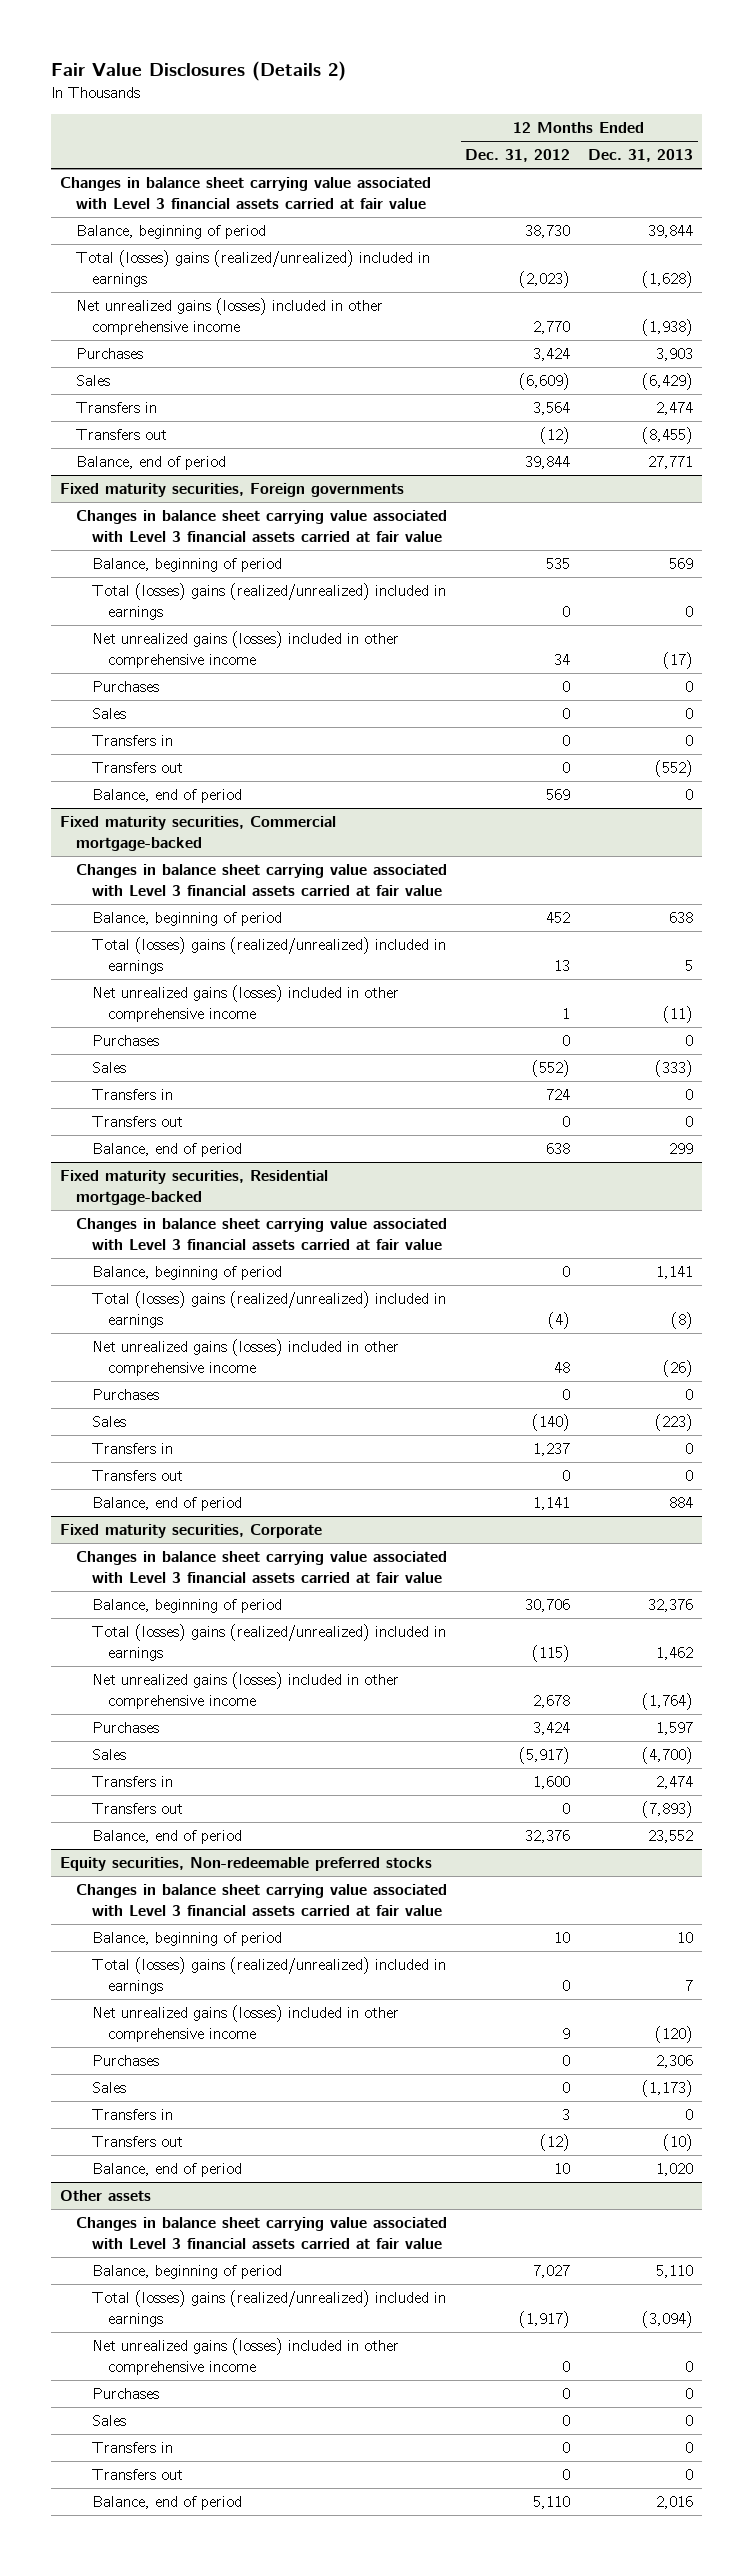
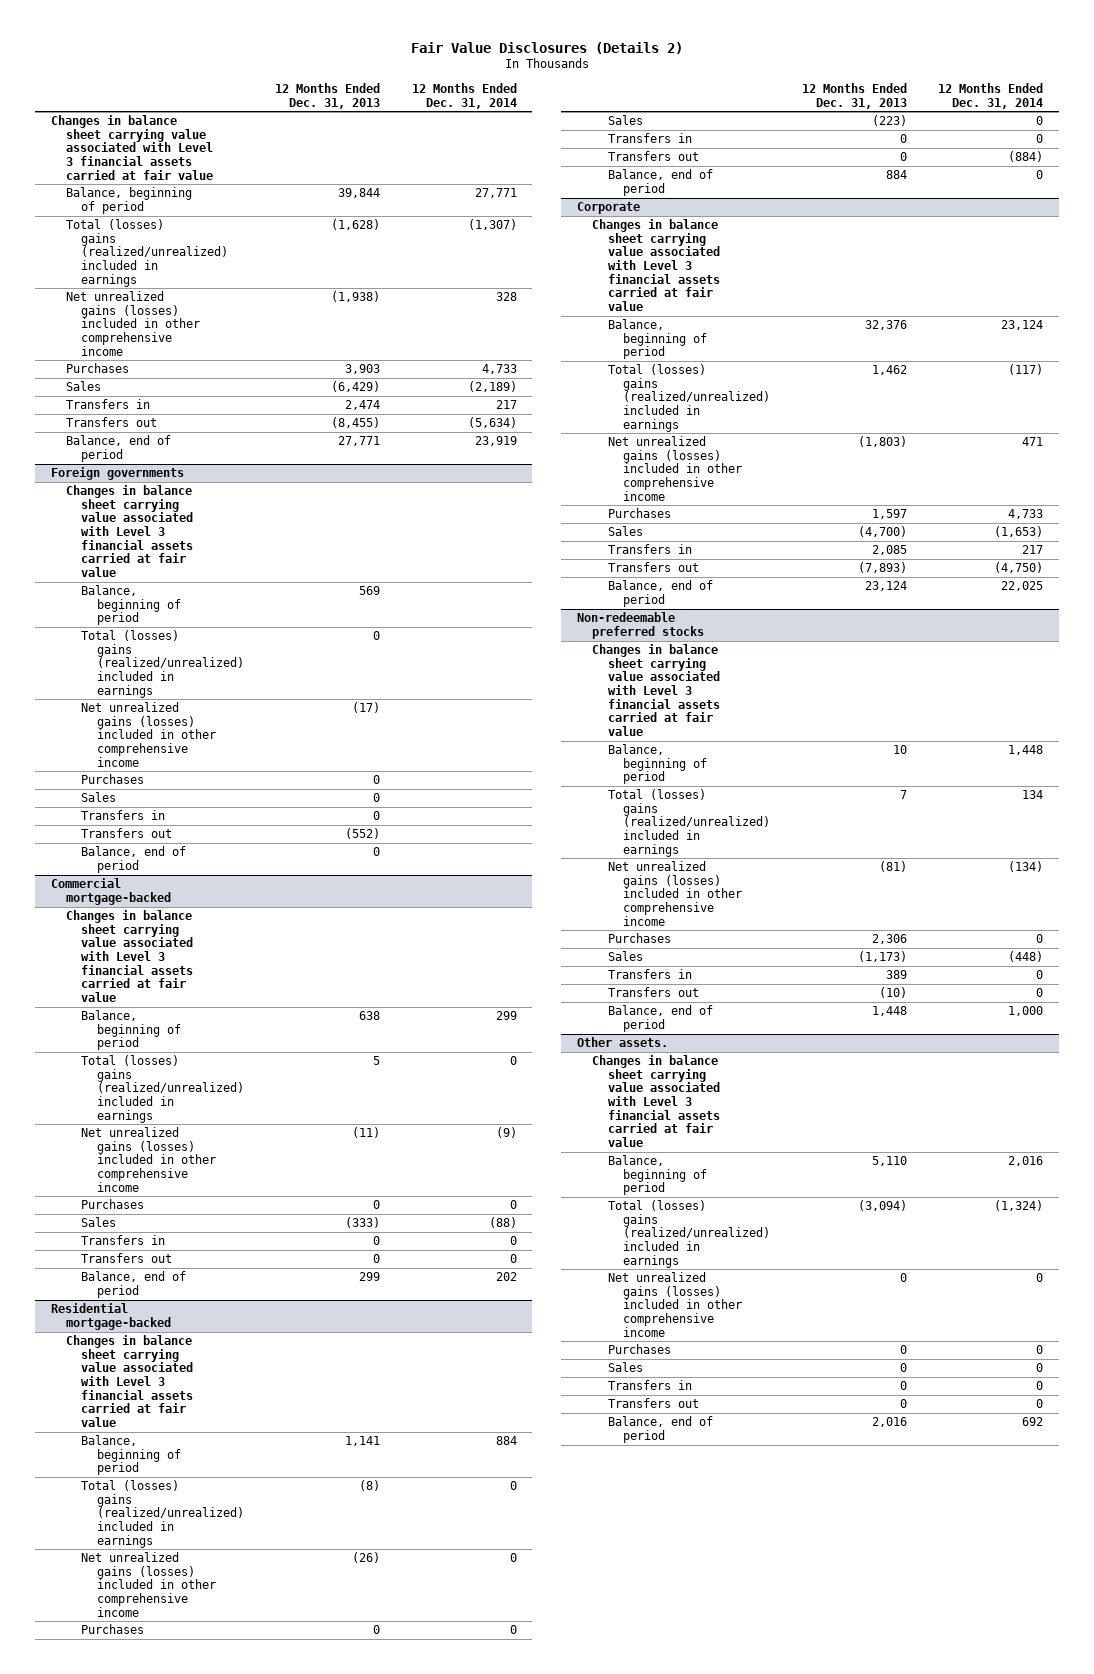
- | 12 Months Ended Dec. 31, 2012 | 12 Months Ended Dec. 31, 2013
+ | 12 Months Ended Dec. 31, 2013 | 12 Months Ended Dec. 31, 2014
- Fixed maturity securities, Foreign governments
+ Foreign governments
- Fixed maturity securities, Commercial mortgage-backed
+ Commercial mortgage-backed
- Fixed maturity securities, Residential mortgage-backed
+ Residential mortgage-backed
- Fixed maturity securities, Corporate
+ Corporate
- Net unrealized gains (losses) included in other comprehensive income | 2,678 | (1,764)
+ Net unrealized gains (losses) included in other comprehensive income | (1,803) | 471
- Transfers in | 1,600 | 2,474
+ Transfers in | 2,085 | 217
- Balance, end of period | 32,376 | 23,552
- Equity securities, Non-redeemable preferred stocks
+ Balance, end of period | 23,124 | 22,025
+ Non-redeemable preferred stocks
- Net unrealized gains (losses) included in other comprehensive income | 9 | (120)
+ Net unrealized gains (losses) included in other comprehensive income | (81) | (134)
- Transfers in | 3 | 0
+ Transfers in | 389 | 0
- Balance, end of period | 10 | 1,020
- Other assets
+ Balance, end of period | 1,448 | 1,000
+ Other assets.

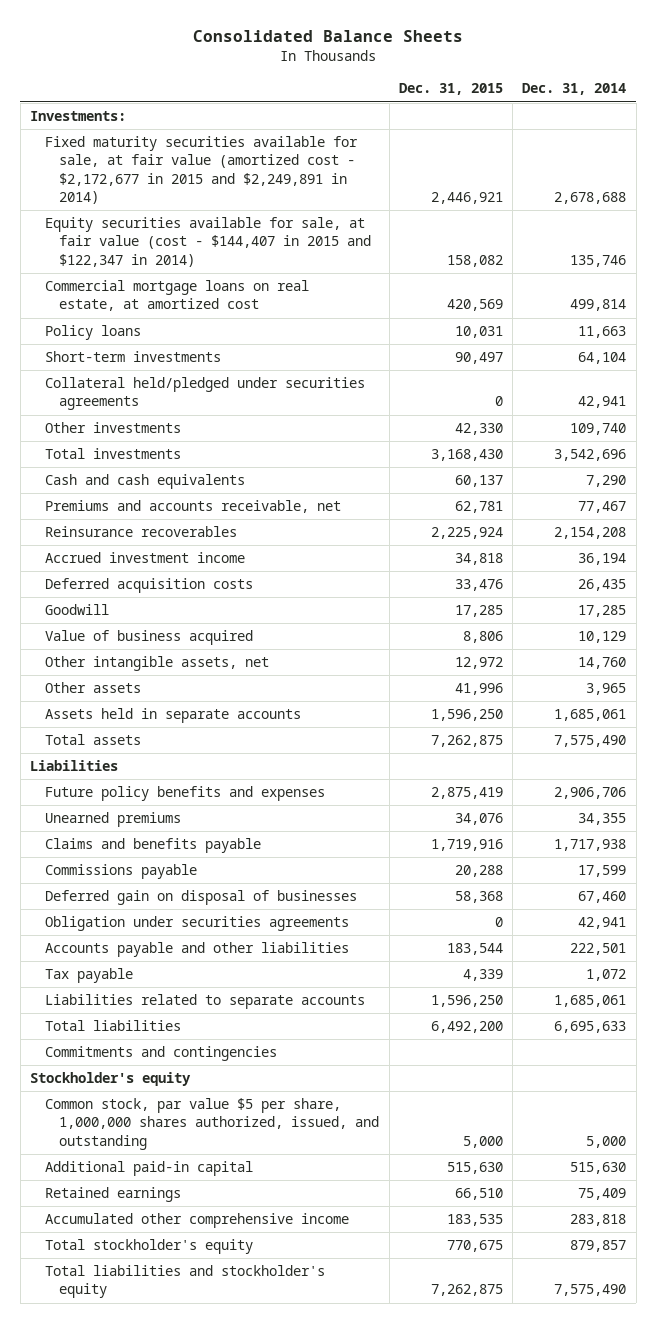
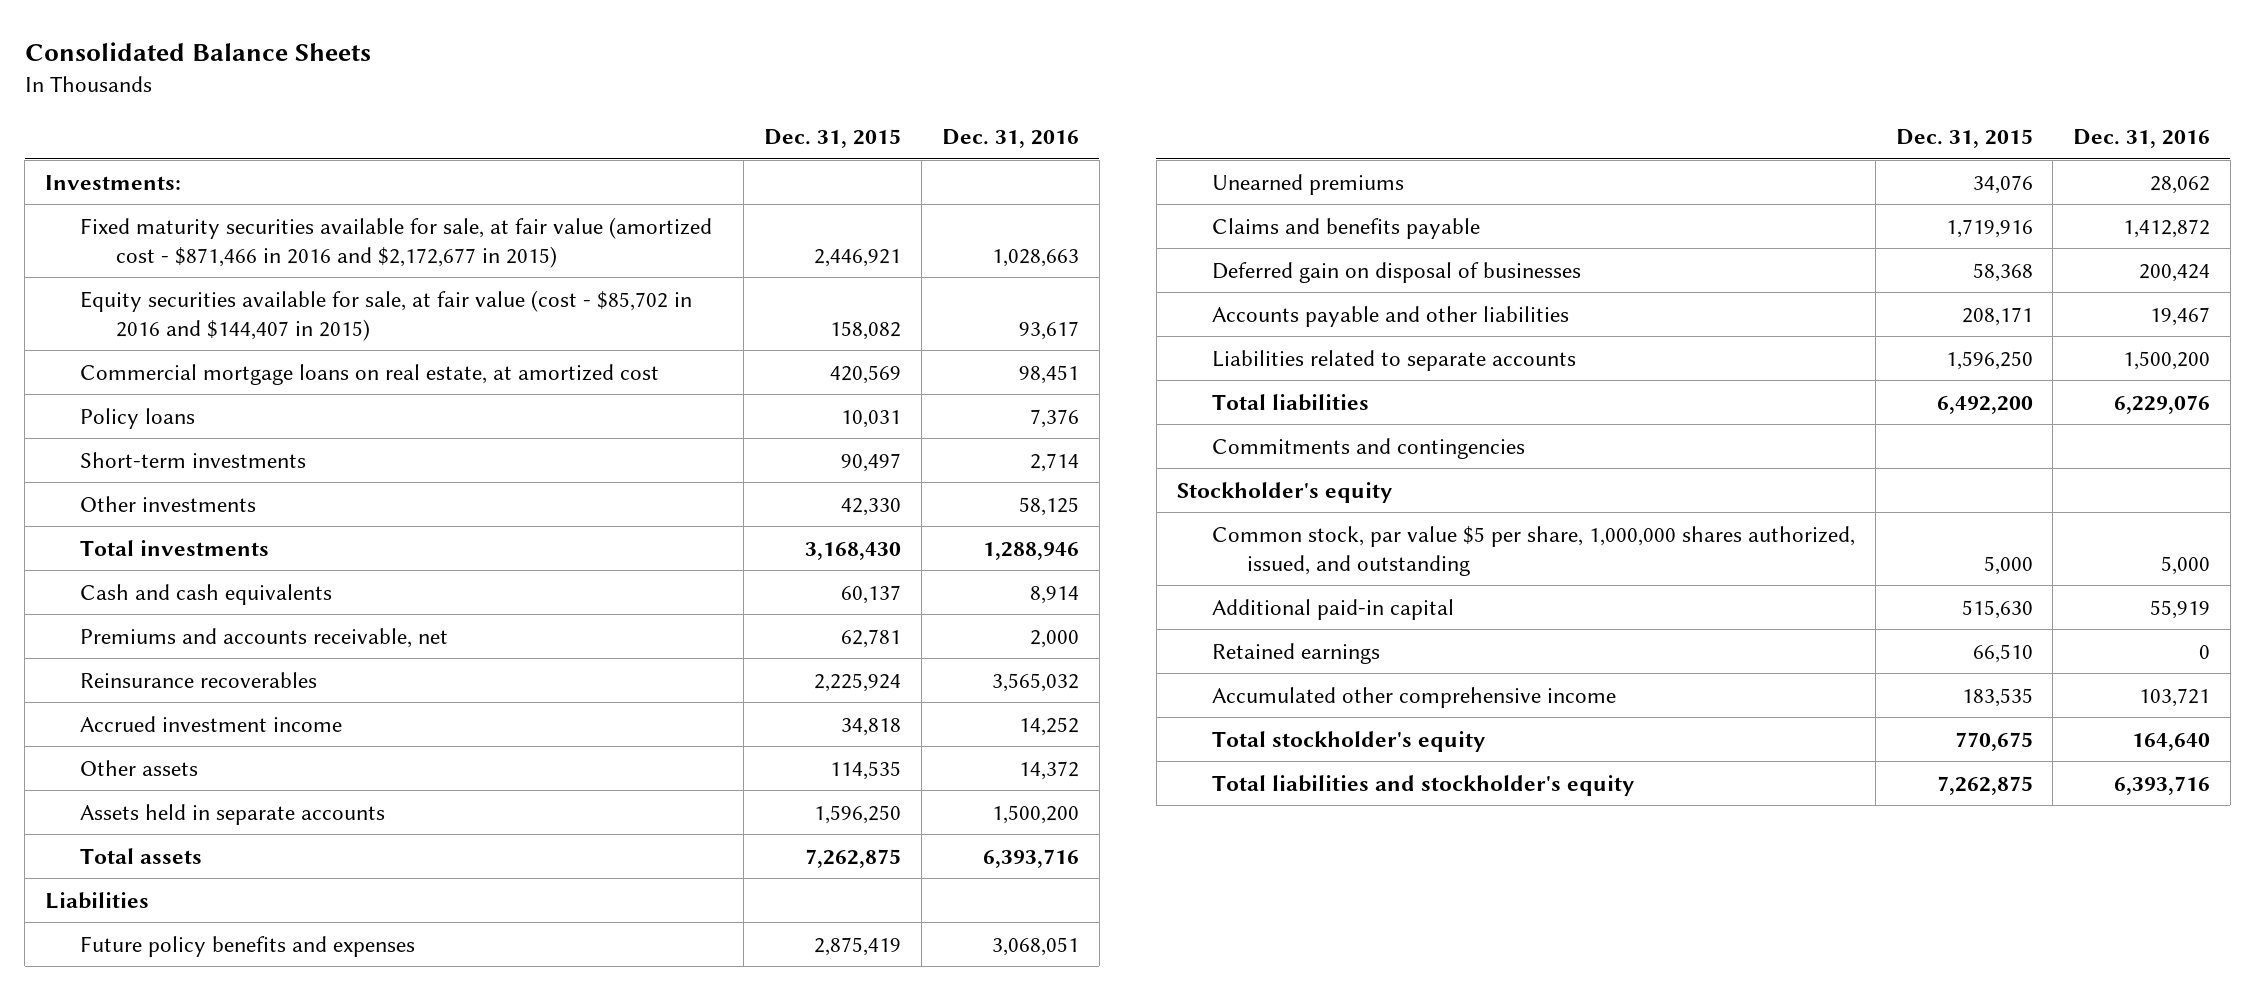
- | Dec. 31, 2015 | Dec. 31, 2014
+ | Dec. 31, 2015 | Dec. 31, 2016
- Fixed maturity securities available for sale, at fair value (amortized cost - $2,172,677 in 2015 and $2,249,891 in 2014) | 2,446,921 | 2,678,688
- Equity securities available for sale, at fair value (cost - $144,407 in 2015 and $122,347 in 2014) | 158,082 | 135,746
+ Fixed maturity securities available for sale, at fair value (amortized cost - $871,466 in 2016 and $2,172,677 in 2015) | 2,446,921 | 1,028,663
+ Equity securities available for sale, at fair value (cost - $85,702 in 2016 and $144,407 in 2015) | 158,082 | 93,617
- Collateral held/pledged under securities agreements | 0 | 42,941
- Deferred acquisition costs | 33,476 | 26,435
- Goodwill | 17,285 | 17,285
- Value of business acquired | 8,806 | 10,129
- Other intangible assets, net | 12,972 | 14,760
- Other assets | 41,996 | 3,965
+ Other assets | 114,535 | 14,372
- Commissions payable | 20,288 | 17,599
- Obligation under securities agreements | 0 | 42,941
- Accounts payable and other liabilities | 183,544 | 222,501
- Tax payable | 4,339 | 1,072
+ Accounts payable and other liabilities | 208,171 | 19,467

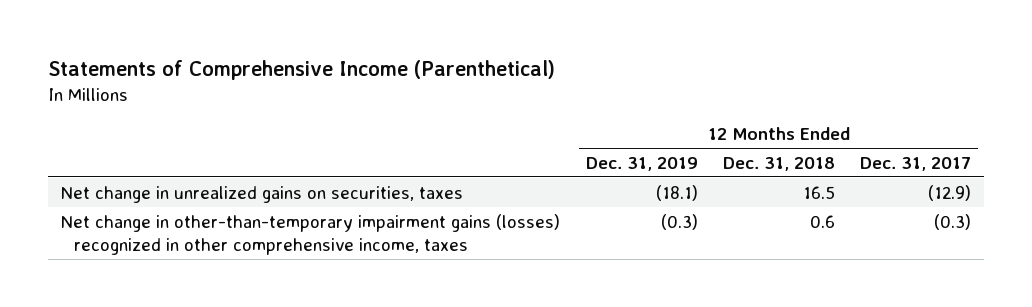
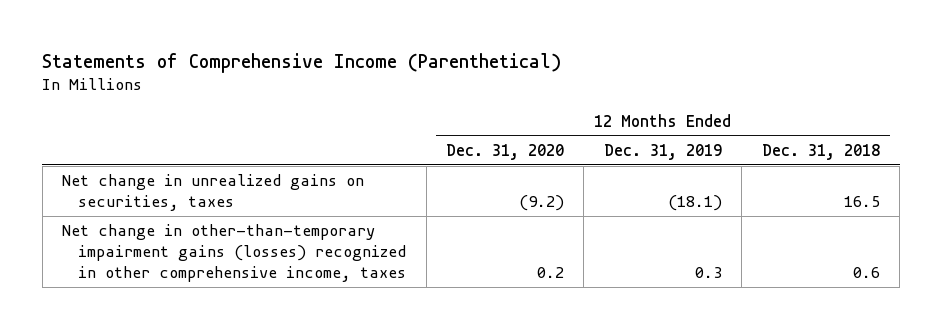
- | 12 Months Ended Dec. 31, 2019 | 12 Months Ended Dec. 31, 2018 | 12 Months Ended Dec. 31, 2017
+ | 12 Months Ended Dec. 31, 2020 | 12 Months Ended Dec. 31, 2019 | 12 Months Ended Dec. 31, 2018
- Net change in other-than-temporary impairment gains (losses) recognized in other comprehensive income, taxes | (0.3) | 0.6 | (0.3)
+ Net change in other-than-temporary impairment gains (losses) recognized in other comprehensive income, taxes | 0.2 | 0.3 | 0.6

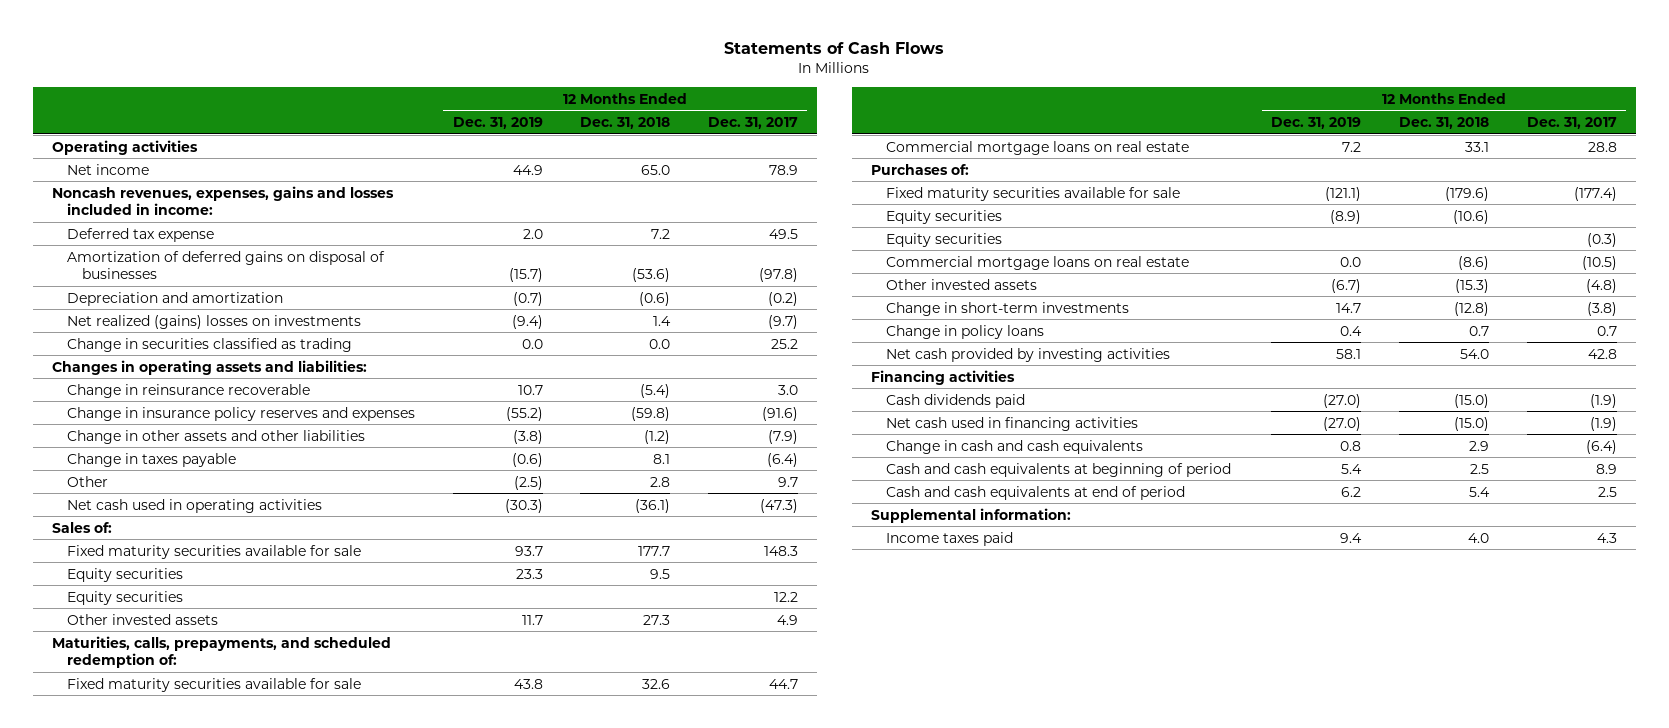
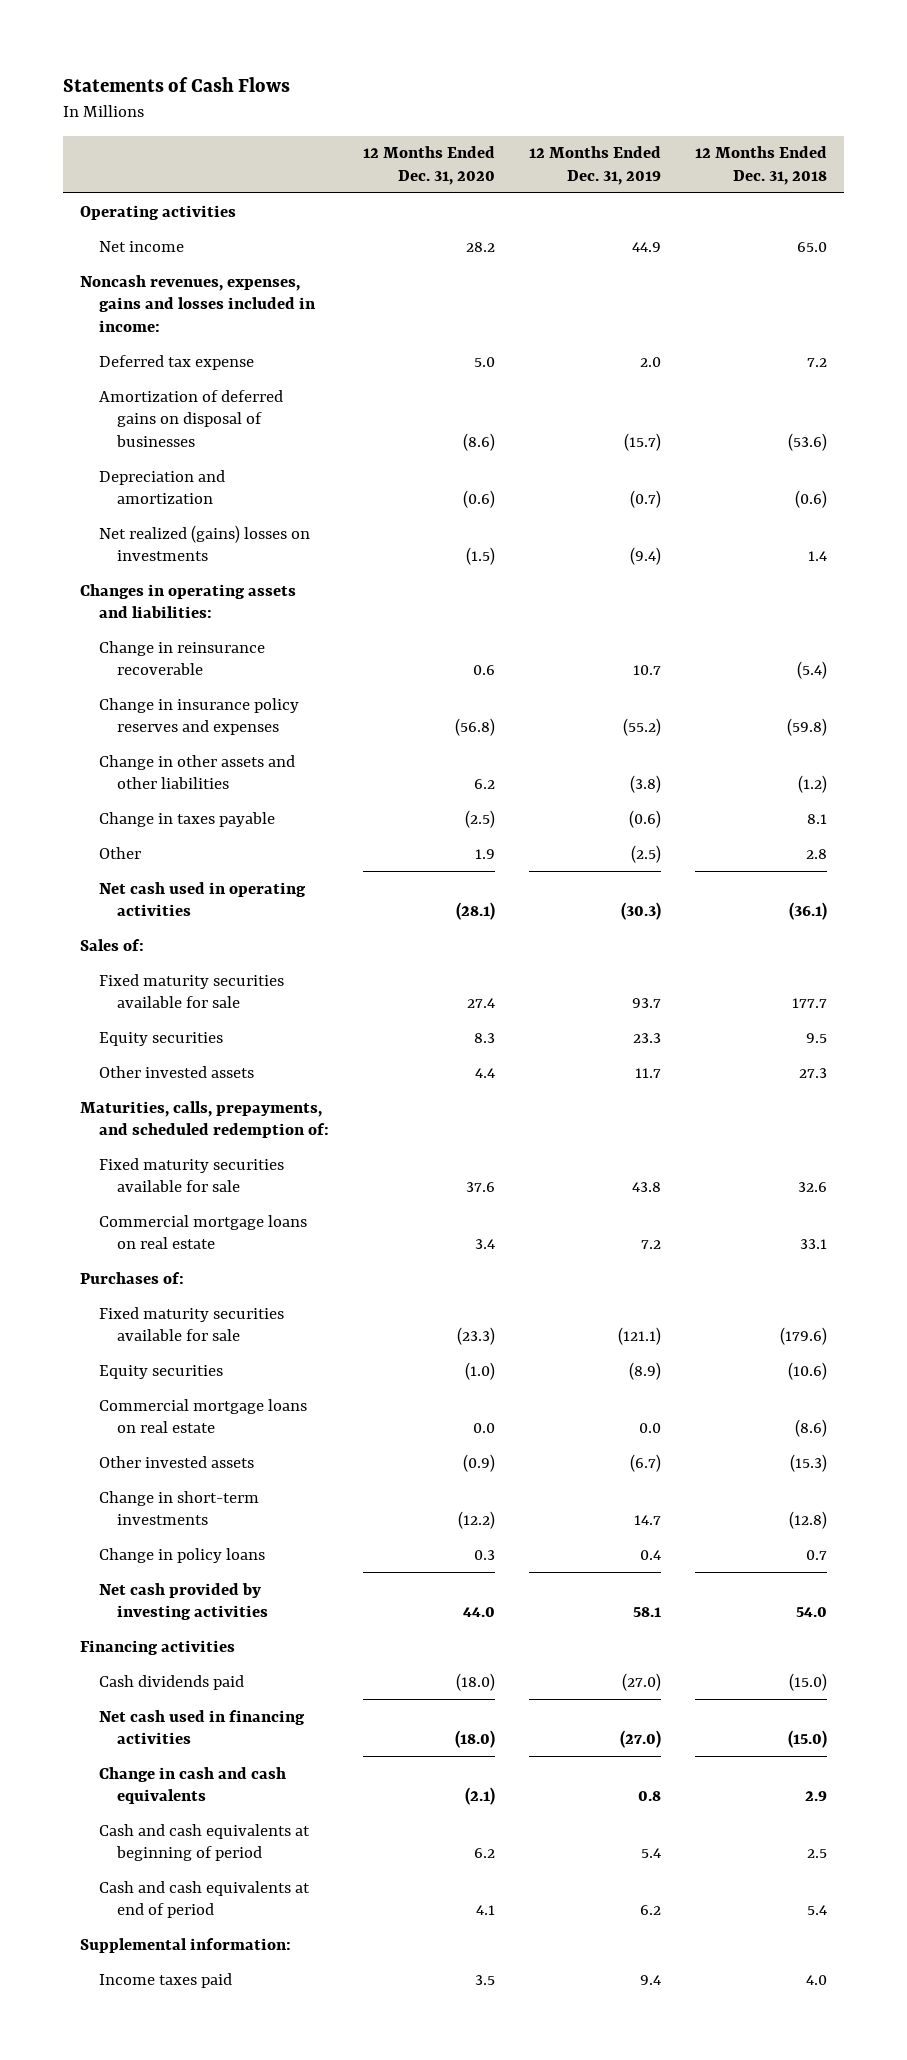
- | 12 Months Ended Dec. 31, 2019 | 12 Months Ended Dec. 31, 2018 | 12 Months Ended Dec. 31, 2017
+ | 12 Months Ended Dec. 31, 2020 | 12 Months Ended Dec. 31, 2019 | 12 Months Ended Dec. 31, 2018
- Change in securities classified as trading | 0.0 | 0.0 | 25.2
- Equity securities | | | 12.2
- Equity securities | | | (0.3)

